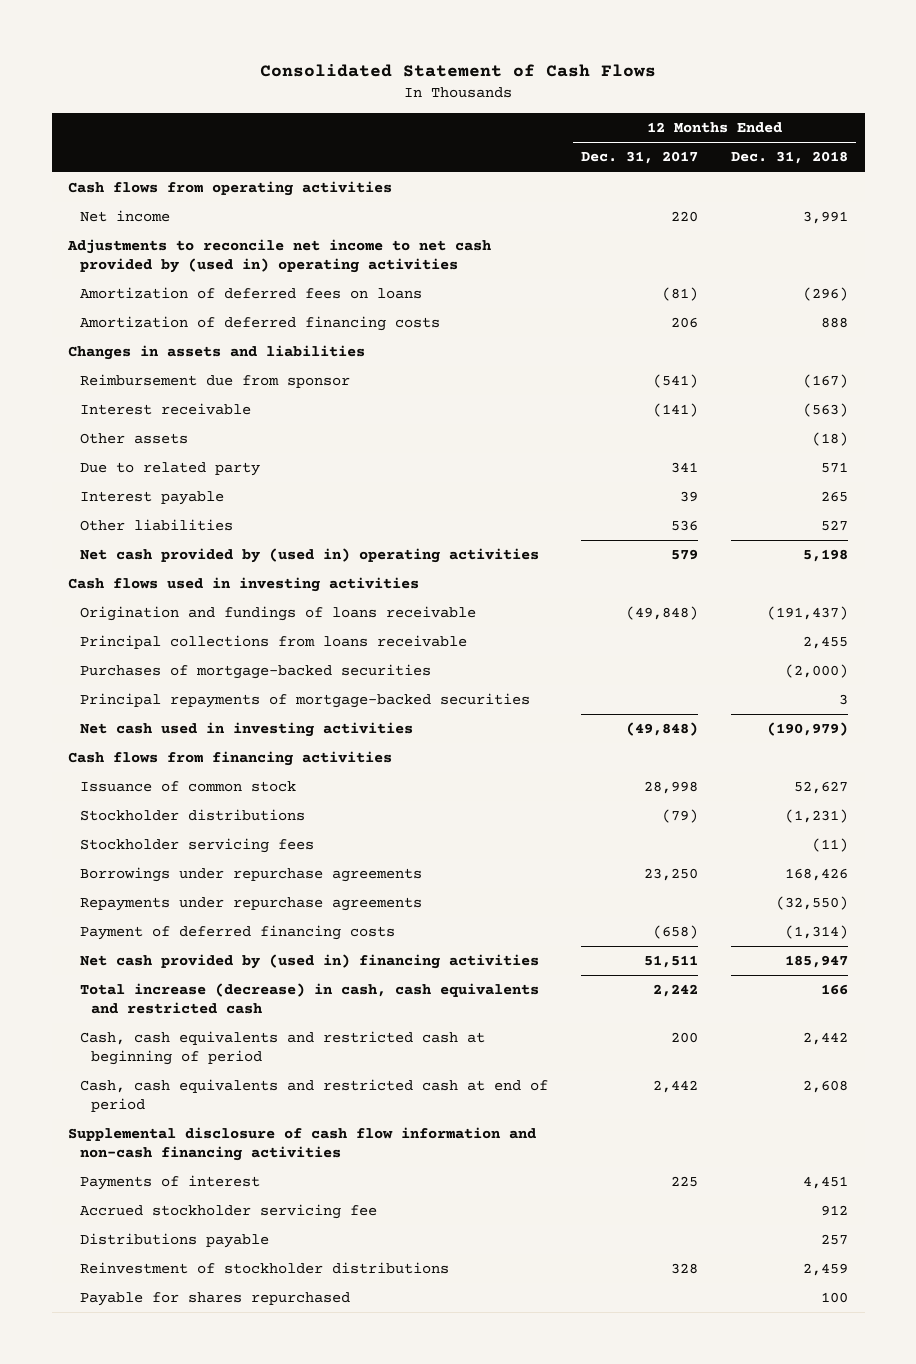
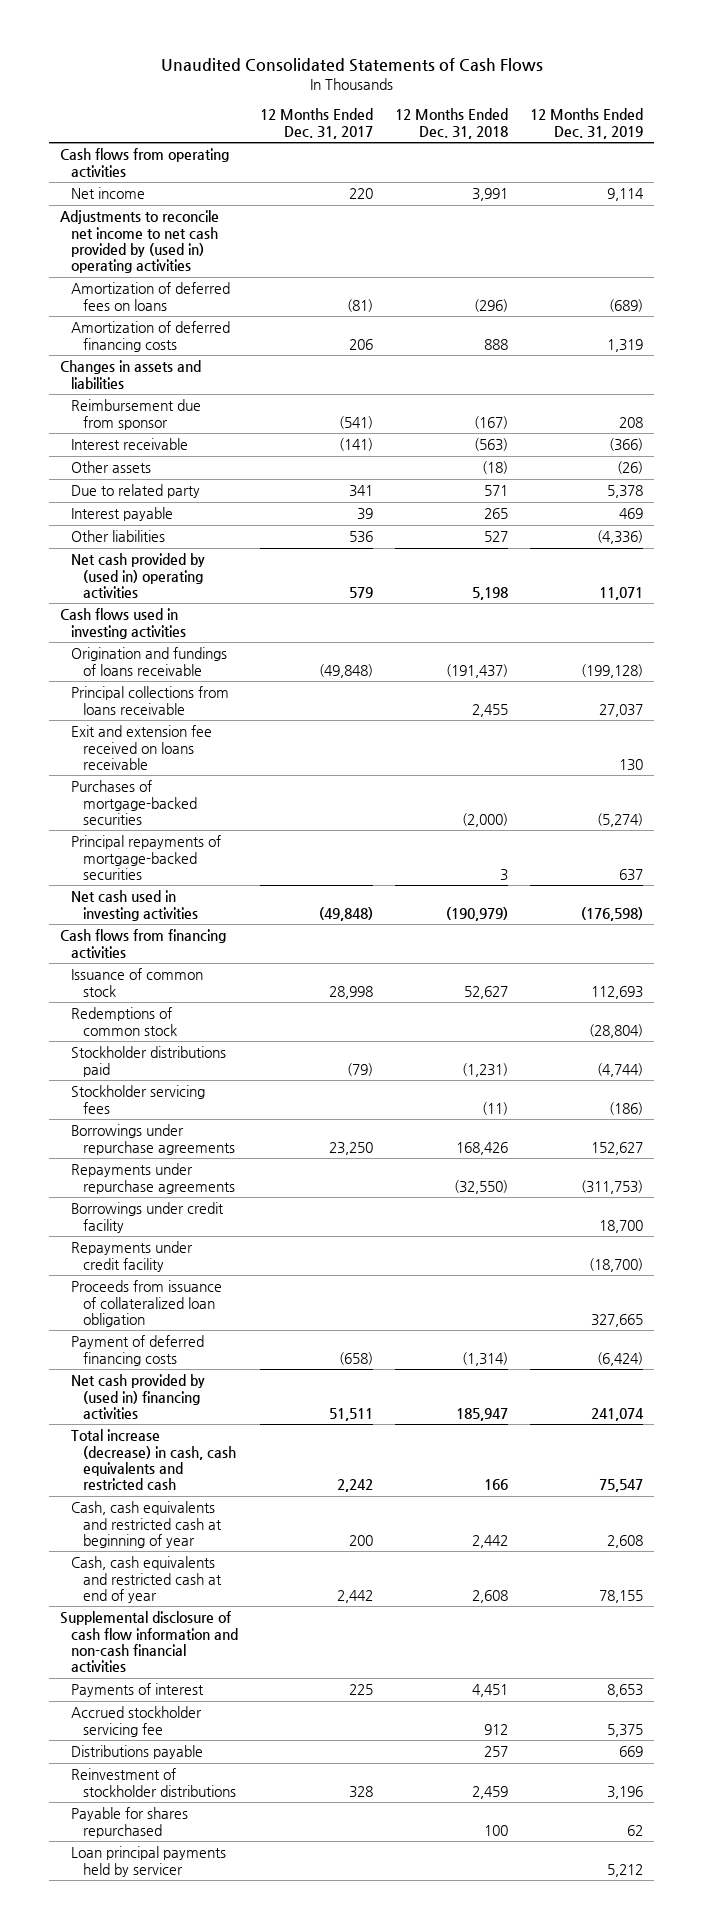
- Consolidated Statement of Cash Flows
+ Unaudited Consolidated Statements of Cash Flows
- | 12 Months Ended Dec. 31, 2017 | 12 Months Ended Dec. 31, 2018
+ | 12 Months Ended Dec. 31, 2017 | 12 Months Ended Dec. 31, 2018 | 12 Months Ended Dec. 31, 2019
+ Exit and extension fee received on loans receivable | | | 130
- Stockholder distributions | (79) | (1,231)
+ Redemptions of common stock | | | (28,804)
+ Stockholder distributions paid | (79) | (1,231) | (4,744)
+ Borrowings under credit facility | | | 18,700
+ Repayments under credit facility | | | (18,700)
+ Proceeds from issuance of collateralized loan obligation | | | 327,665
- Cash, cash equivalents and restricted cash at beginning of period | 200 | 2,442
- Cash, cash equivalents and restricted cash at end of period | 2,442 | 2,608
- Supplemental disclosure of cash flow information and non-cash financing activities
+ Cash, cash equivalents and restricted cash at beginning of year | 200 | 2,442 | 2,608
+ Cash, cash equivalents and restricted cash at end of year | 2,442 | 2,608 | 78,155
+ Supplemental disclosure of cash flow information and non-cash financial activities
+ Loan principal payments held by servicer | | | 5,212

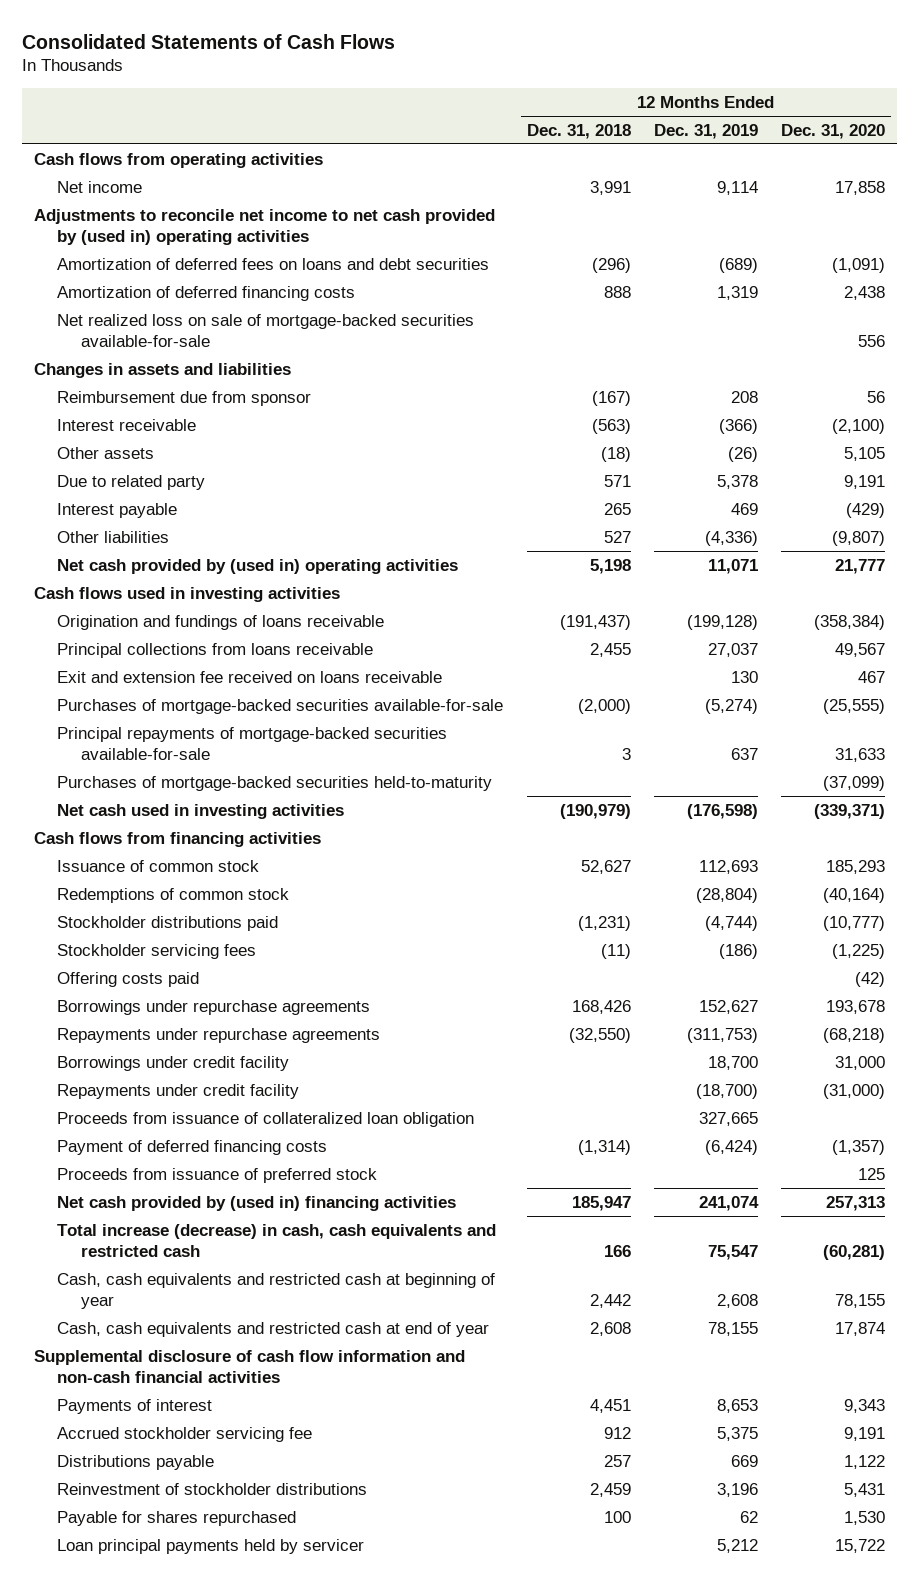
- Unaudited Consolidated Statements of Cash Flows
+ Consolidated Statements of Cash Flows
- | 12 Months Ended Dec. 31, 2017 | 12 Months Ended Dec. 31, 2018 | 12 Months Ended Dec. 31, 2019
+ | 12 Months Ended Dec. 31, 2018 | 12 Months Ended Dec. 31, 2019 | 12 Months Ended Dec. 31, 2020
- Amortization of deferred fees on loans | (81) | (296) | (689)
+ Amortization of deferred fees on loans and debt securities | (296) | (689) | (1,091)
+ Net realized loss on sale of mortgage-backed securities available-for-sale | | | 556
- Purchases of mortgage-backed securities | | (2,000) | (5,274)
- Principal repayments of mortgage-backed securities | | 3 | 637
+ Purchases of mortgage-backed securities available-for-sale | (2,000) | (5,274) | (25,555)
+ Principal repayments of mortgage-backed securities available-for-sale | 3 | 637 | 31,633
+ Purchases of mortgage-backed securities held-to-maturity | | | (37,099)
+ Offering costs paid | | | (42)
+ Proceeds from issuance of preferred stock | | | 125

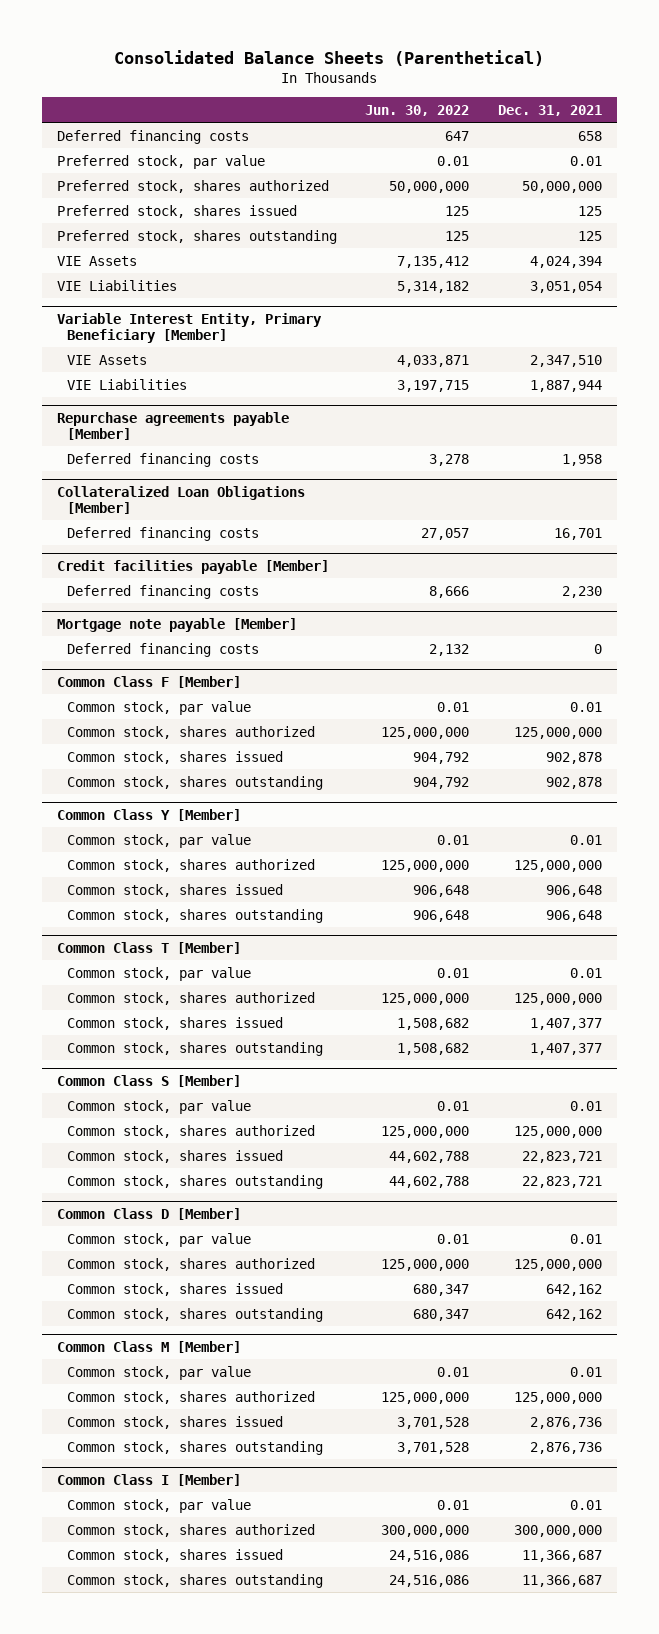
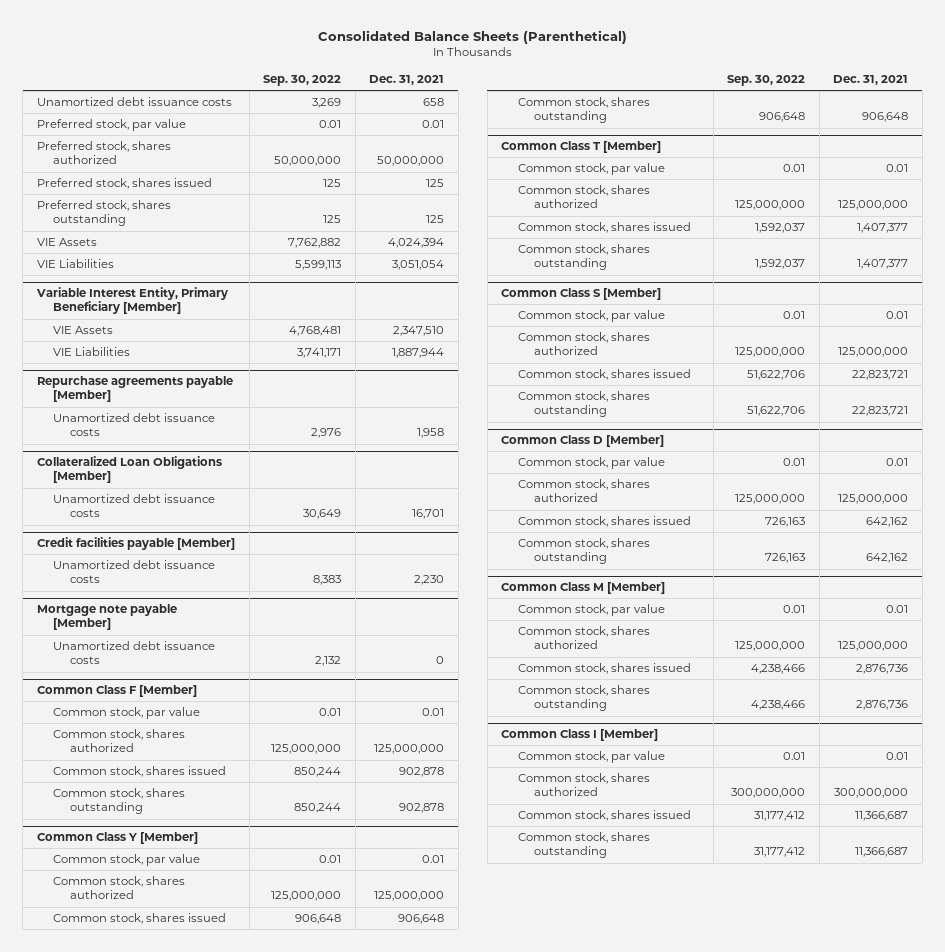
- | Jun. 30, 2022 | Dec. 31, 2021
+ | Sep. 30, 2022 | Dec. 31, 2021
- Deferred financing costs | 647 | 658
+ Unamortized debt issuance costs | 3,269 | 658
@ Repurchase agreements payable [Member]
- Deferred financing costs | 3,278 | 1,958
+ Unamortized debt issuance costs | 2,976 | 1,958
@ Collateralized Loan Obligations [Member]
- Deferred financing costs | 27,057 | 16,701
+ Unamortized debt issuance costs | 30,649 | 16,701
@ Credit facilities payable [Member]
- Deferred financing costs | 8,666 | 2,230
+ Unamortized debt issuance costs | 8,383 | 2,230
@ Mortgage note payable [Member]
- Deferred financing costs | 2,132 | 0
+ Unamortized debt issuance costs | 2,132 | 0

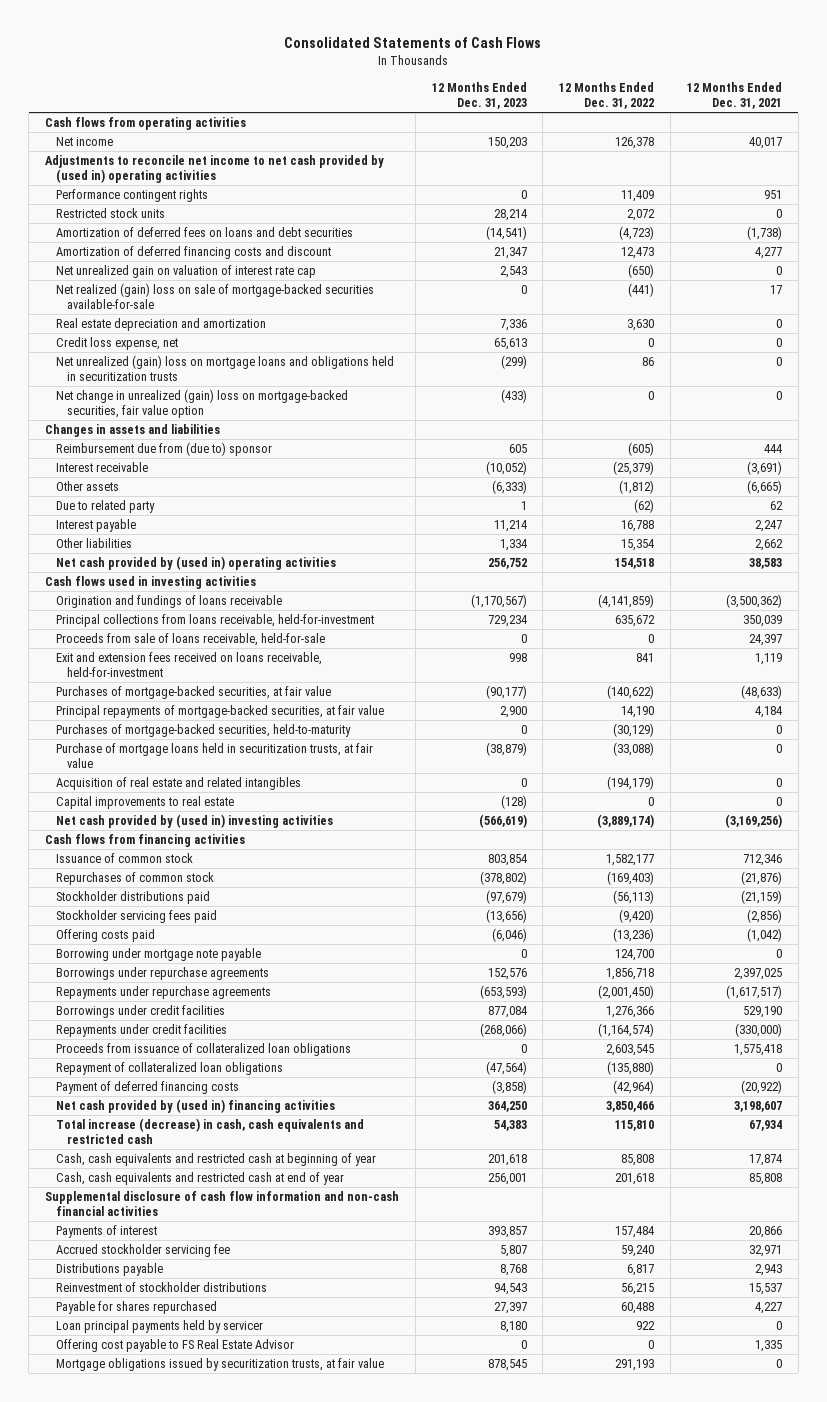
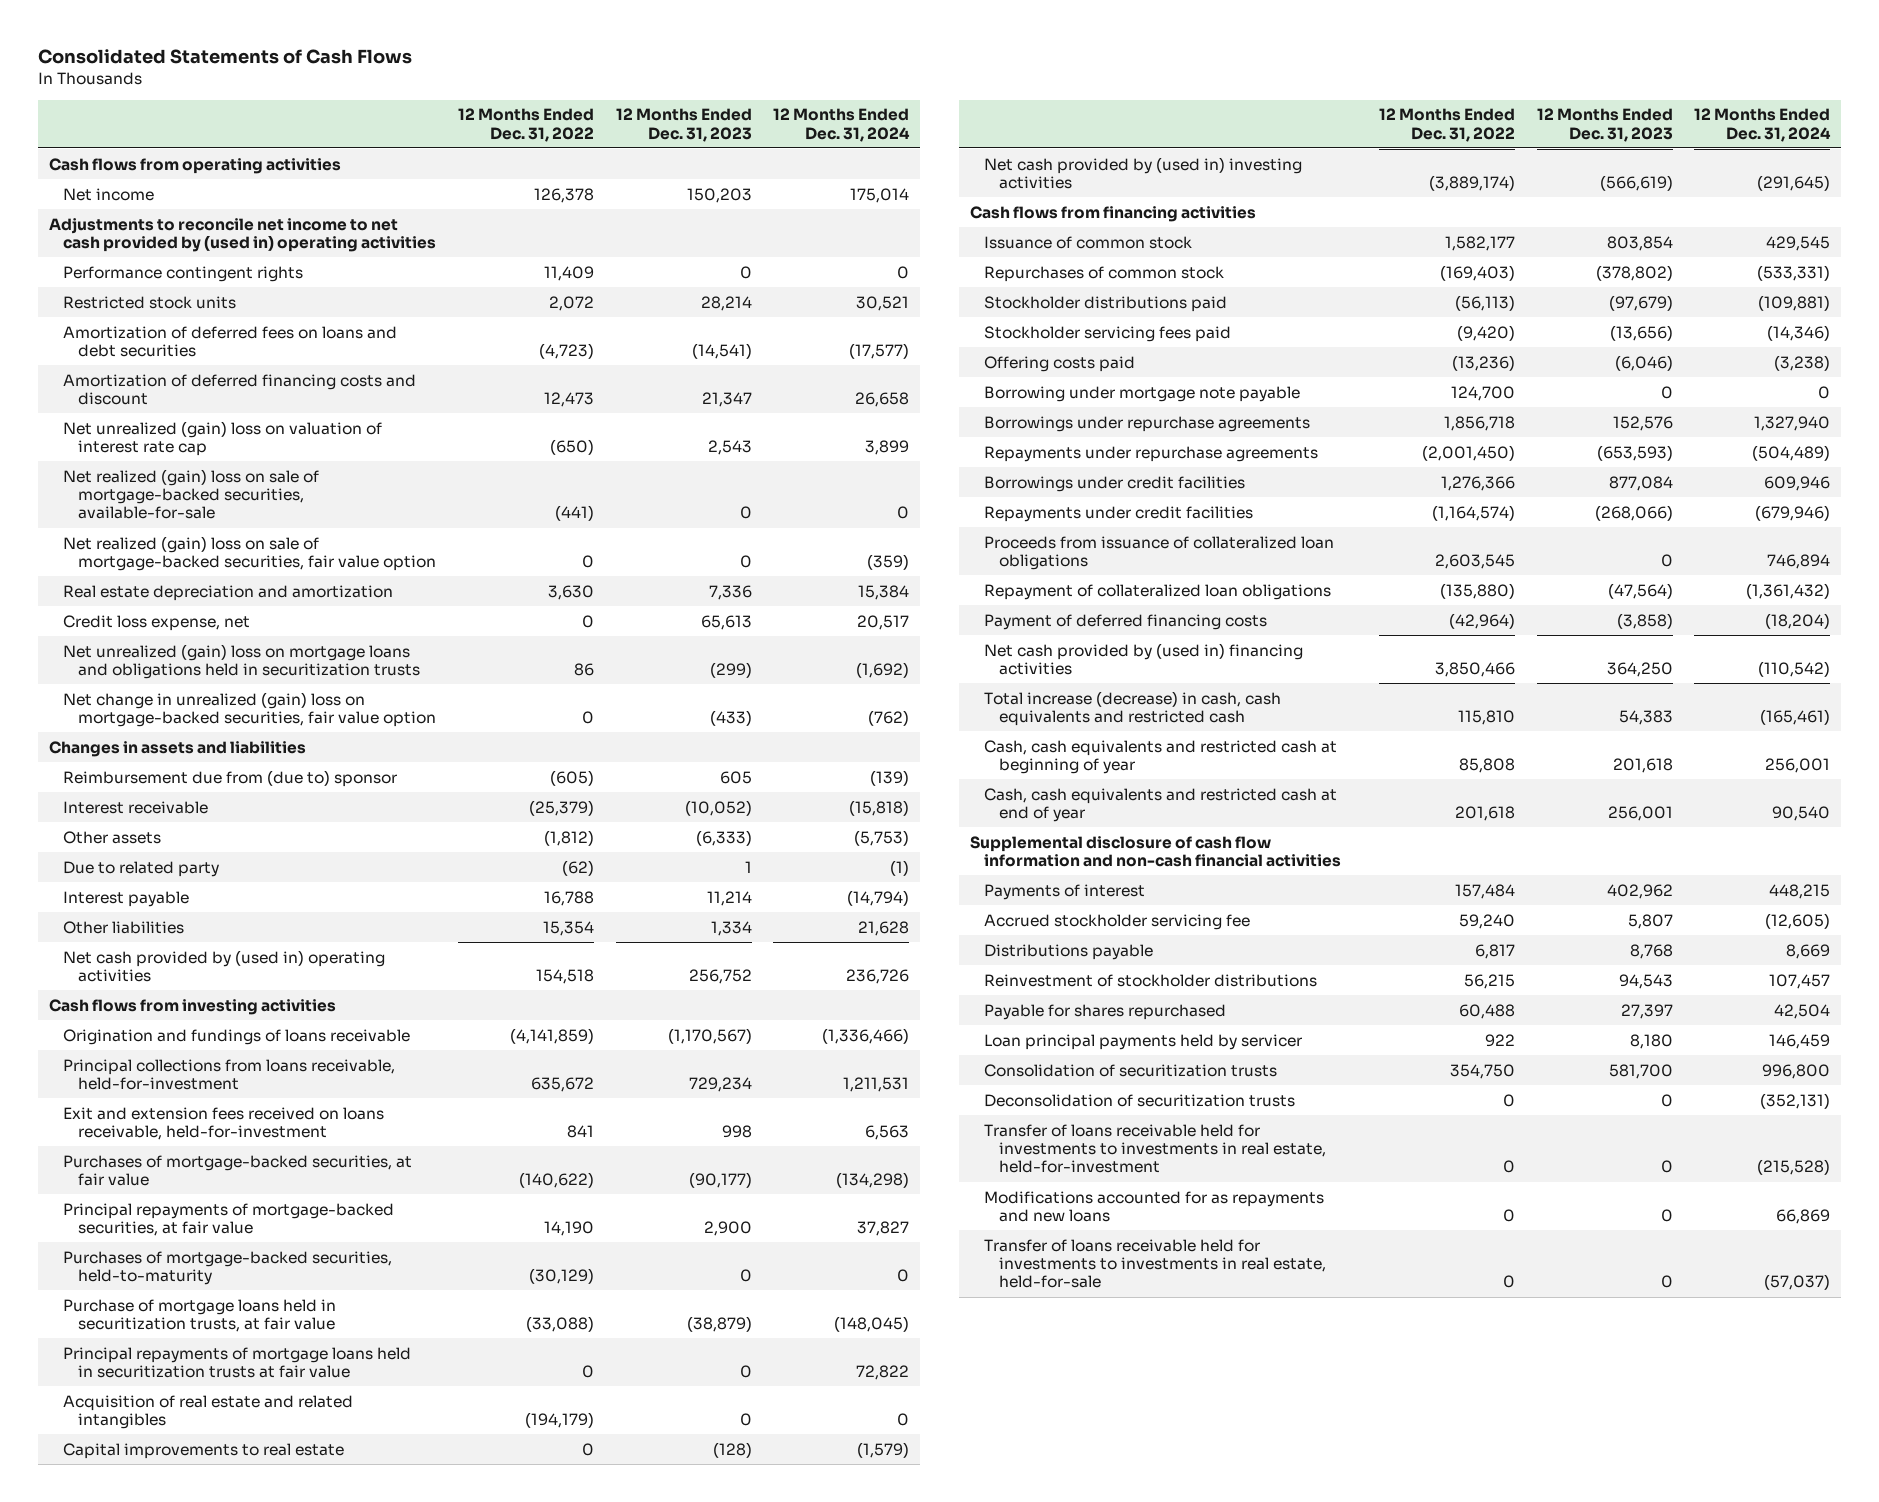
- | 12 Months Ended Dec. 31, 2023 | 12 Months Ended Dec. 31, 2022 | 12 Months Ended Dec. 31, 2021
+ | 12 Months Ended Dec. 31, 2022 | 12 Months Ended Dec. 31, 2023 | 12 Months Ended Dec. 31, 2024
- Net unrealized gain on valuation of interest rate cap | 2,543 | (650) | 0
- Net realized (gain) loss on sale of mortgage-backed securities available-for-sale | 0 | (441) | 17
+ Net unrealized (gain) loss on valuation of interest rate cap | (650) | 2,543 | 3,899
+ Net realized (gain) loss on sale of mortgage-backed securities, available-for-sale | (441) | 0 | 0
+ Net realized (gain) loss on sale of mortgage-backed securities, fair value option | 0 | 0 | (359)
- Cash flows used in investing activities
+ Cash flows from investing activities
- Proceeds from sale of loans receivable, held-for-sale | 0 | 0 | 24,397
+ Principal repayments of mortgage loans held in securitization trusts at fair value | 0 | 0 | 72,822
- Payments of interest | 393,857 | 157,484 | 20,866
+ Payments of interest | 157,484 | 402,962 | 448,215
- Offering cost payable to FS Real Estate Advisor | 0 | 0 | 1,335
- Mortgage obligations issued by securitization trusts, at fair value | 878,545 | 291,193 | 0
+ Consolidation of securitization trusts | 354,750 | 581,700 | 996,800
+ Deconsolidation of securitization trusts | 0 | 0 | (352,131)
+ Transfer of loans receivable held for investments to investments in real estate, held-for-investment | 0 | 0 | (215,528)
+ Modifications accounted for as repayments and new loans | 0 | 0 | 66,869
+ Transfer of loans receivable held for investments to investments in real estate, held-for-sale | 0 | 0 | (57,037)

